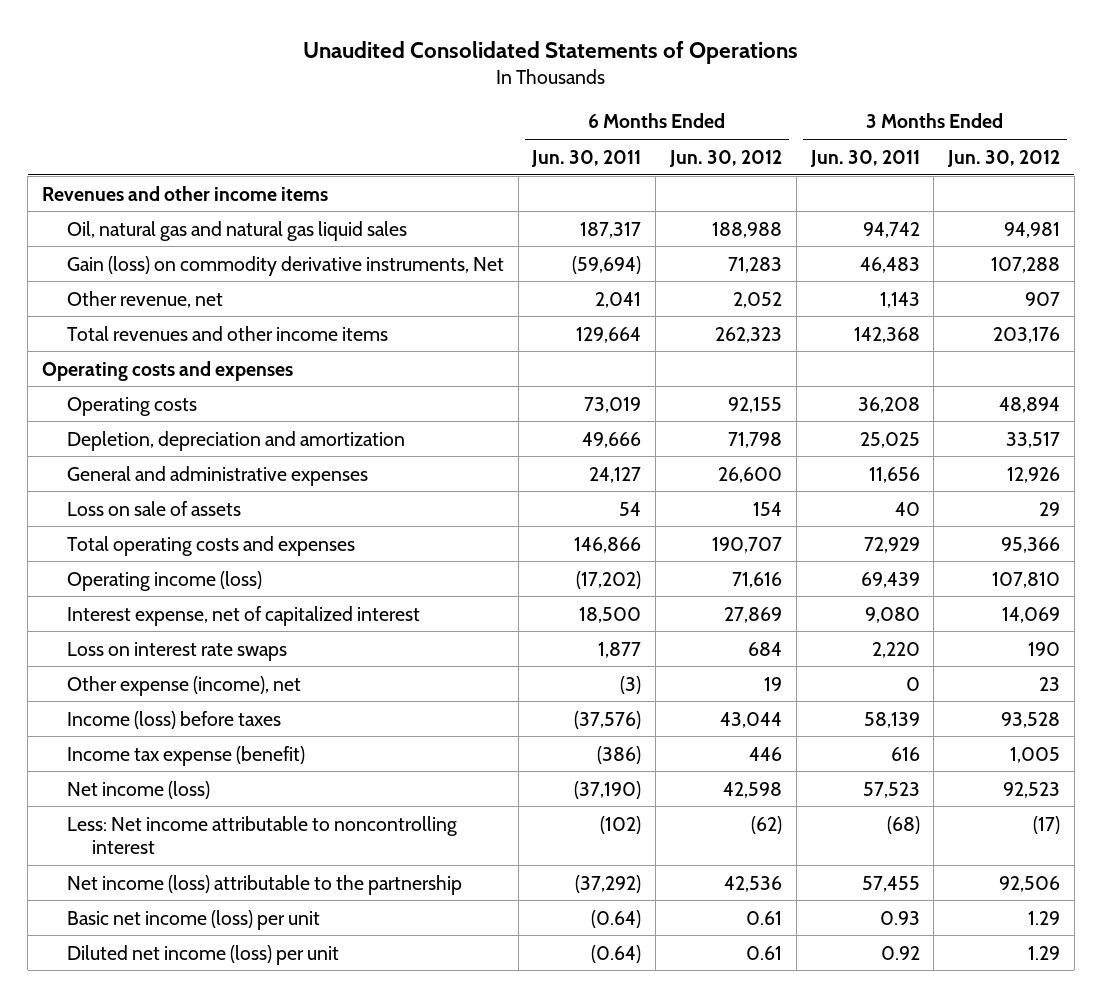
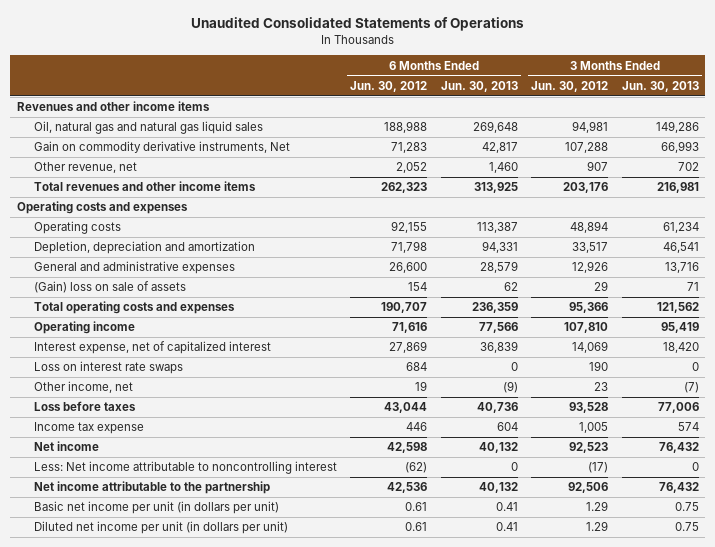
- | 6 Months Ended Jun. 30, 2011 | 6 Months Ended Jun. 30, 2012 | 3 Months Ended Jun. 30, 2011 | 3 Months Ended Jun. 30, 2012
+ | 6 Months Ended Jun. 30, 2012 | 6 Months Ended Jun. 30, 2013 | 3 Months Ended Jun. 30, 2012 | 3 Months Ended Jun. 30, 2013
- Gain (loss) on commodity derivative instruments, Net | (59,694) | 71,283 | 46,483 | 107,288
+ Gain on commodity derivative instruments, Net | 71,283 | 42,817 | 107,288 | 66,993
- Loss on sale of assets | 54 | 154 | 40 | 29
+ (Gain) loss on sale of assets | 154 | 62 | 29 | 71
- Operating income (loss) | (17,202) | 71,616 | 69,439 | 107,810
+ Operating income | 71,616 | 77,566 | 107,810 | 95,419
- Other expense (income), net | (3) | 19 | 0 | 23
- Income (loss) before taxes | (37,576) | 43,044 | 58,139 | 93,528
- Income tax expense (benefit) | (386) | 446 | 616 | 1,005
- Net income (loss) | (37,190) | 42,598 | 57,523 | 92,523
+ Other income, net | 19 | (9) | 23 | (7)
+ Loss before taxes | 43,044 | 40,736 | 93,528 | 77,006
+ Income tax expense | 446 | 604 | 1,005 | 574
+ Net income | 42,598 | 40,132 | 92,523 | 76,432
- Net income (loss) attributable to the partnership | (37,292) | 42,536 | 57,455 | 92,506
- Basic net income (loss) per unit | (0.64) | 0.61 | 0.93 | 1.29
- Diluted net income (loss) per unit | (0.64) | 0.61 | 0.92 | 1.29
+ Net income attributable to the partnership | 42,536 | 40,132 | 92,506 | 76,432
+ Basic net income per unit (in dollars per unit) | 0.61 | 0.41 | 1.29 | 0.75
+ Diluted net income per unit (in dollars per unit) | 0.61 | 0.41 | 1.29 | 0.75

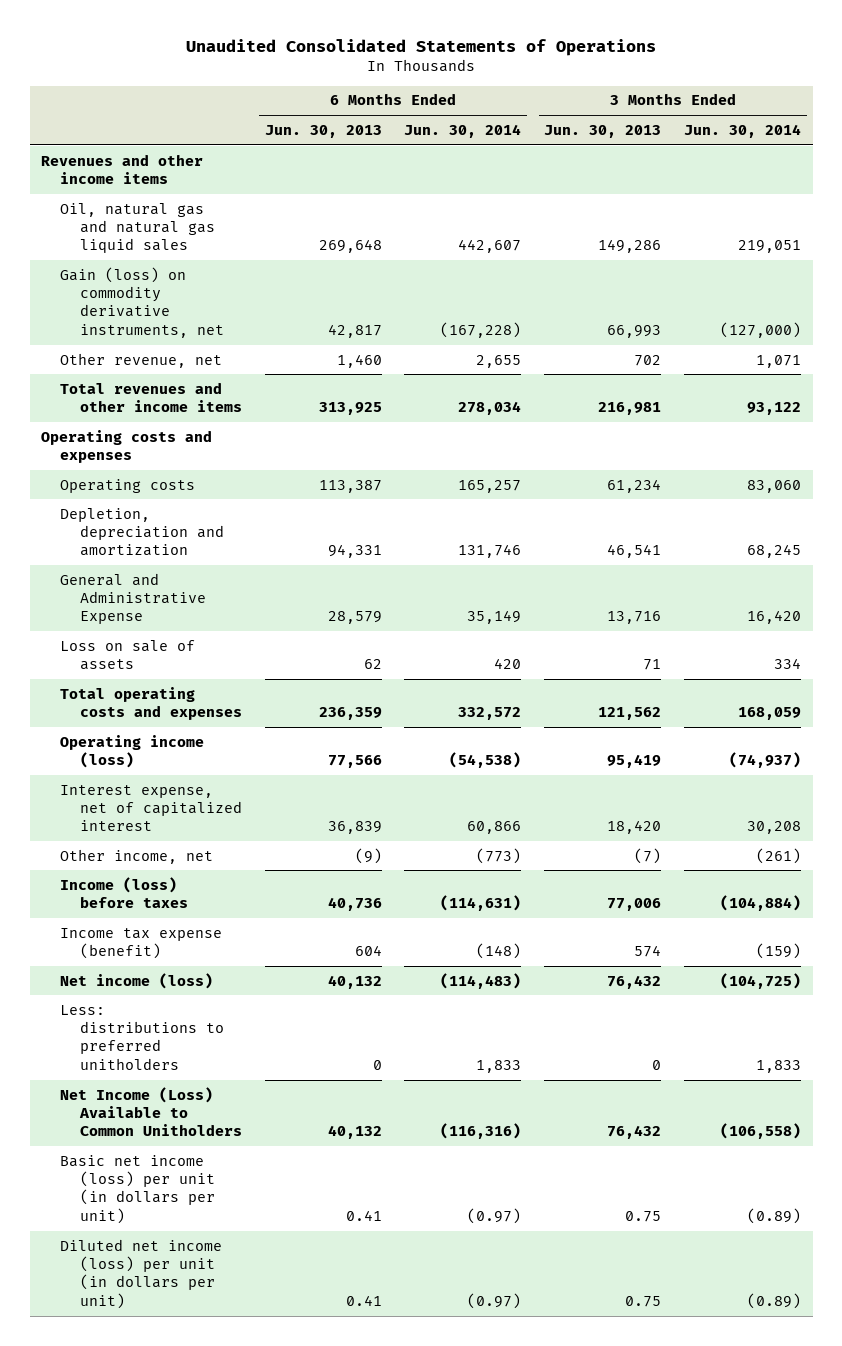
- | 6 Months Ended Jun. 30, 2012 | 6 Months Ended Jun. 30, 2013 | 3 Months Ended Jun. 30, 2012 | 3 Months Ended Jun. 30, 2013
+ | 6 Months Ended Jun. 30, 2013 | 6 Months Ended Jun. 30, 2014 | 3 Months Ended Jun. 30, 2013 | 3 Months Ended Jun. 30, 2014
- Gain on commodity derivative instruments, Net | 71,283 | 42,817 | 107,288 | 66,993
+ Gain (loss) on commodity derivative instruments, net | 42,817 | (167,228) | 66,993 | (127,000)
- General and administrative expenses | 26,600 | 28,579 | 12,926 | 13,716
- (Gain) loss on sale of assets | 154 | 62 | 29 | 71
+ General and Administrative Expense | 28,579 | 35,149 | 13,716 | 16,420
+ Loss on sale of assets | 62 | 420 | 71 | 334
- Operating income | 71,616 | 77,566 | 107,810 | 95,419
+ Operating income (loss) | 77,566 | (54,538) | 95,419 | (74,937)
- Loss on interest rate swaps | 684 | 0 | 190 | 0
- Loss before taxes | 43,044 | 40,736 | 93,528 | 77,006
- Income tax expense | 446 | 604 | 1,005 | 574
- Net income | 42,598 | 40,132 | 92,523 | 76,432
- Less: Net income attributable to noncontrolling interest | (62) | 0 | (17) | 0
- Net income attributable to the partnership | 42,536 | 40,132 | 92,506 | 76,432
- Basic net income per unit (in dollars per unit) | 0.61 | 0.41 | 1.29 | 0.75
- Diluted net income per unit (in dollars per unit) | 0.61 | 0.41 | 1.29 | 0.75
+ Income (loss) before taxes | 40,736 | (114,631) | 77,006 | (104,884)
+ Income tax expense (benefit) | 604 | (148) | 574 | (159)
+ Net income (loss) | 40,132 | (114,483) | 76,432 | (104,725)
+ Less: distributions to preferred unitholders | 0 | 1,833 | 0 | 1,833
+ Net Income (Loss) Available to Common Unitholders | 40,132 | (116,316) | 76,432 | (106,558)
+ Basic net income (loss) per unit (in dollars per unit) | 0.41 | (0.97) | 0.75 | (0.89)
+ Diluted net income (loss) per unit (in dollars per unit) | 0.41 | (0.97) | 0.75 | (0.89)

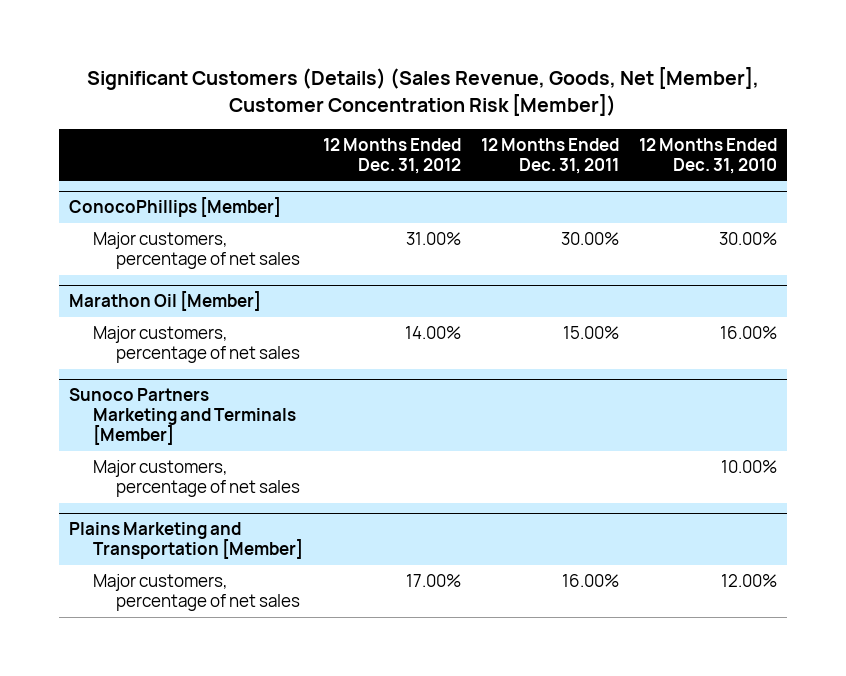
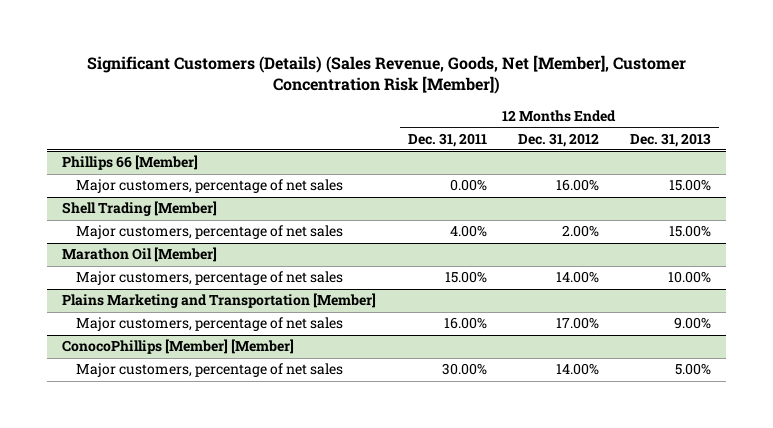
- | 12 Months Ended Dec. 31, 2012 | 12 Months Ended Dec. 31, 2011 | 12 Months Ended Dec. 31, 2010
+ | 12 Months Ended Dec. 31, 2011 | 12 Months Ended Dec. 31, 2012 | 12 Months Ended Dec. 31, 2013
- ConocoPhillips [Member]
- Major customers, percentage of net sales | 31.00% | 30.00% | 30.00%
+ Phillips 66 [Member]
+ Major customers, percentage of net sales | 0.00% | 16.00% | 15.00%
+ Shell Trading [Member]
+ Major customers, percentage of net sales | 4.00% | 2.00% | 15.00%
- Sunoco Partners Marketing and Terminals [Member]
- Major customers, percentage of net sales | | | 10.00%
+ ConocoPhillips [Member] [Member]
+ Major customers, percentage of net sales | 30.00% | 14.00% | 5.00%

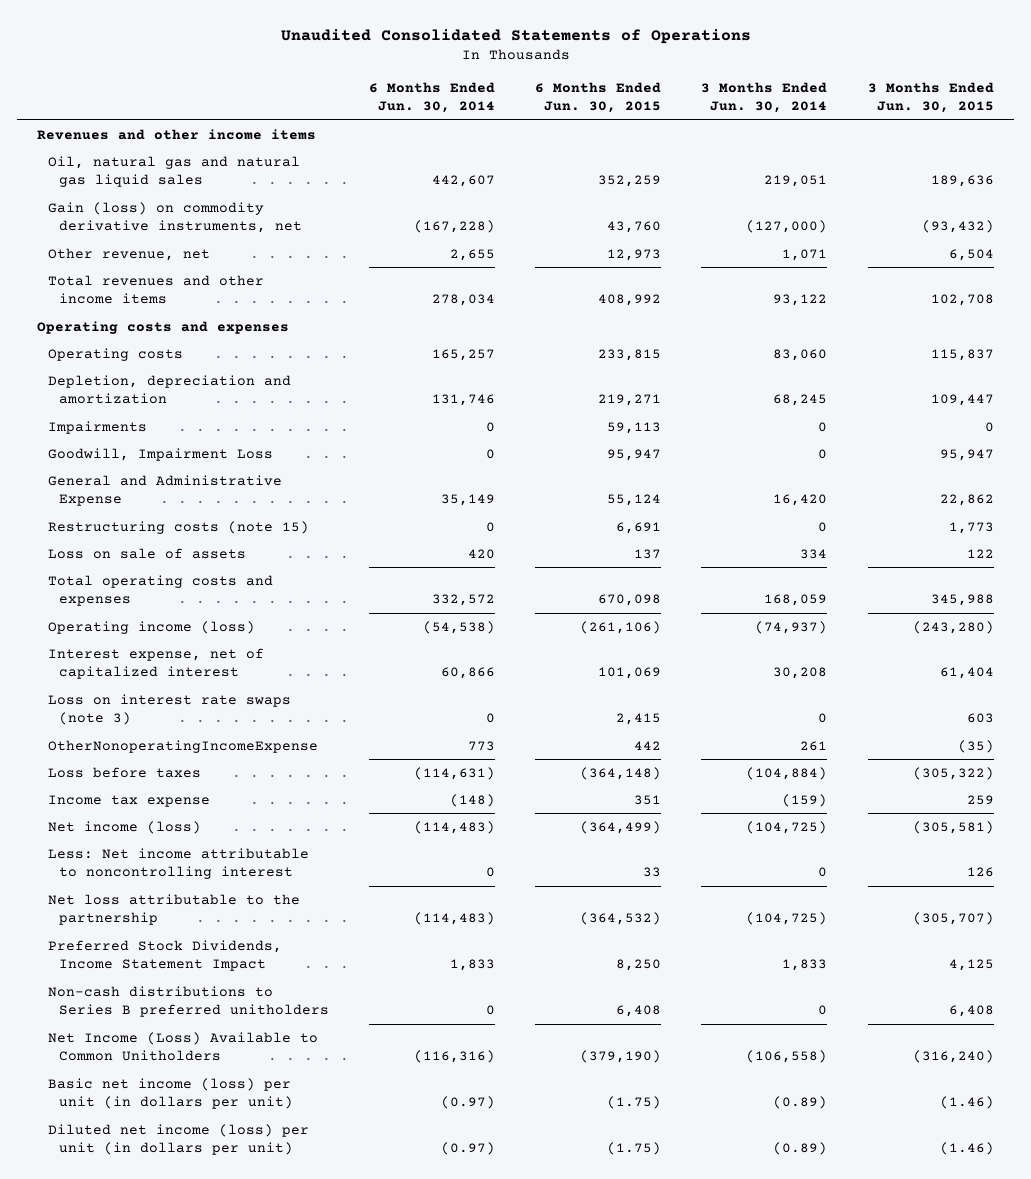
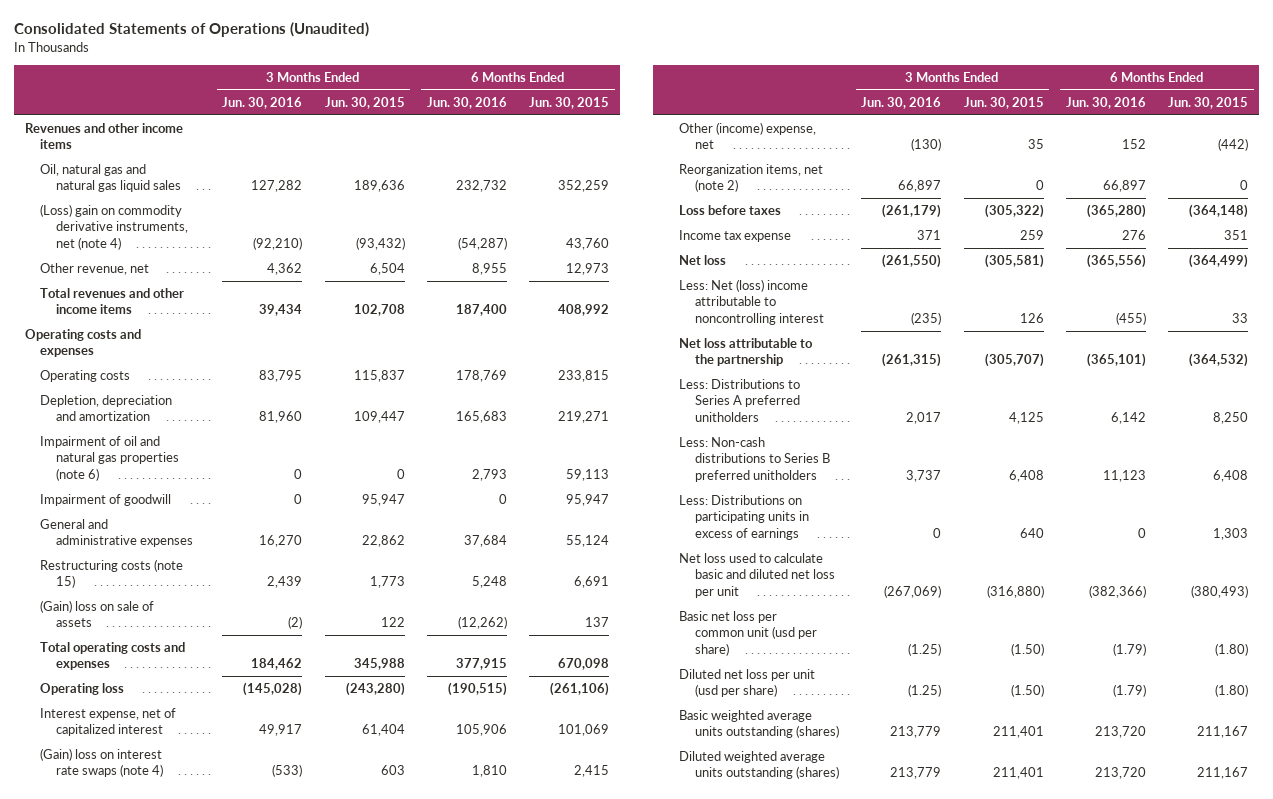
- Unaudited Consolidated Statements of Operations
+ Consolidated Statements of Operations (Unaudited)
- | 6 Months Ended Jun. 30, 2014 | 6 Months Ended Jun. 30, 2015 | 3 Months Ended Jun. 30, 2014 | 3 Months Ended Jun. 30, 2015
+ | 3 Months Ended Jun. 30, 2016 | 3 Months Ended Jun. 30, 2015 | 6 Months Ended Jun. 30, 2016 | 6 Months Ended Jun. 30, 2015
- Gain (loss) on commodity derivative instruments, net | (167,228) | 43,760 | (127,000) | (93,432)
+ (Loss) gain on commodity derivative instruments, net (note 4) | (92,210) | (93,432) | (54,287) | 43,760
- Impairments | 0 | 59,113 | 0 | 0
- Goodwill, Impairment Loss | 0 | 95,947 | 0 | 95,947
- General and Administrative Expense | 35,149 | 55,124 | 16,420 | 22,862
+ Impairment of oil and natural gas properties (note 6) | 0 | 0 | 2,793 | 59,113
+ Impairment of goodwill | 0 | 95,947 | 0 | 95,947
+ General and administrative expenses | 16,270 | 22,862 | 37,684 | 55,124
- Loss on sale of assets | 420 | 137 | 334 | 122
+ (Gain) loss on sale of assets | (2) | 122 | (12,262) | 137
- Operating income (loss) | (54,538) | (261,106) | (74,937) | (243,280)
+ Operating loss | (145,028) | (243,280) | (190,515) | (261,106)
- Loss on interest rate swaps (note 3) | 0 | 2,415 | 0 | 603
- OtherNonoperatingIncomeExpense | 773 | 442 | 261 | (35)
+ (Gain) loss on interest rate swaps (note 4) | (533) | 603 | 1,810 | 2,415
+ Other (income) expense, net | (130) | 35 | 152 | (442)
+ Reorganization items, net (note 2) | 66,897 | 0 | 66,897 | 0
- Net income (loss) | (114,483) | (364,499) | (104,725) | (305,581)
- Less: Net income attributable to noncontrolling interest | 0 | 33 | 0 | 126
+ Net loss | (261,550) | (305,581) | (365,556) | (364,499)
+ Less: Net (loss) income attributable to noncontrolling interest | (235) | 126 | (455) | 33
- Preferred Stock Dividends, Income Statement Impact | 1,833 | 8,250 | 1,833 | 4,125
- Non-cash distributions to Series B preferred unitholders | 0 | 6,408 | 0 | 6,408
- Net Income (Loss) Available to Common Unitholders | (116,316) | (379,190) | (106,558) | (316,240)
- Basic net income (loss) per unit (in dollars per unit) | (0.97) | (1.75) | (0.89) | (1.46)
- Diluted net income (loss) per unit (in dollars per unit) | (0.97) | (1.75) | (0.89) | (1.46)
+ Less: Distributions to Series A preferred unitholders | 2,017 | 4,125 | 6,142 | 8,250
+ Less: Non-cash distributions to Series B preferred unitholders | 3,737 | 6,408 | 11,123 | 6,408
+ Less: Distributions on participating units in excess of earnings | 0 | 640 | 0 | 1,303
+ Net loss used to calculate basic and diluted net loss per unit | (267,069) | (316,880) | (382,366) | (380,493)
+ Basic net loss per common unit (usd per share) | (1.25) | (1.50) | (1.79) | (1.80)
+ Diluted net loss per unit (usd per share) | (1.25) | (1.50) | (1.79) | (1.80)
+ Basic weighted average units outstanding (shares) | 213,779 | 211,401 | 213,720 | 211,167
+ Diluted weighted average units outstanding (shares) | 213,779 | 211,401 | 213,720 | 211,167

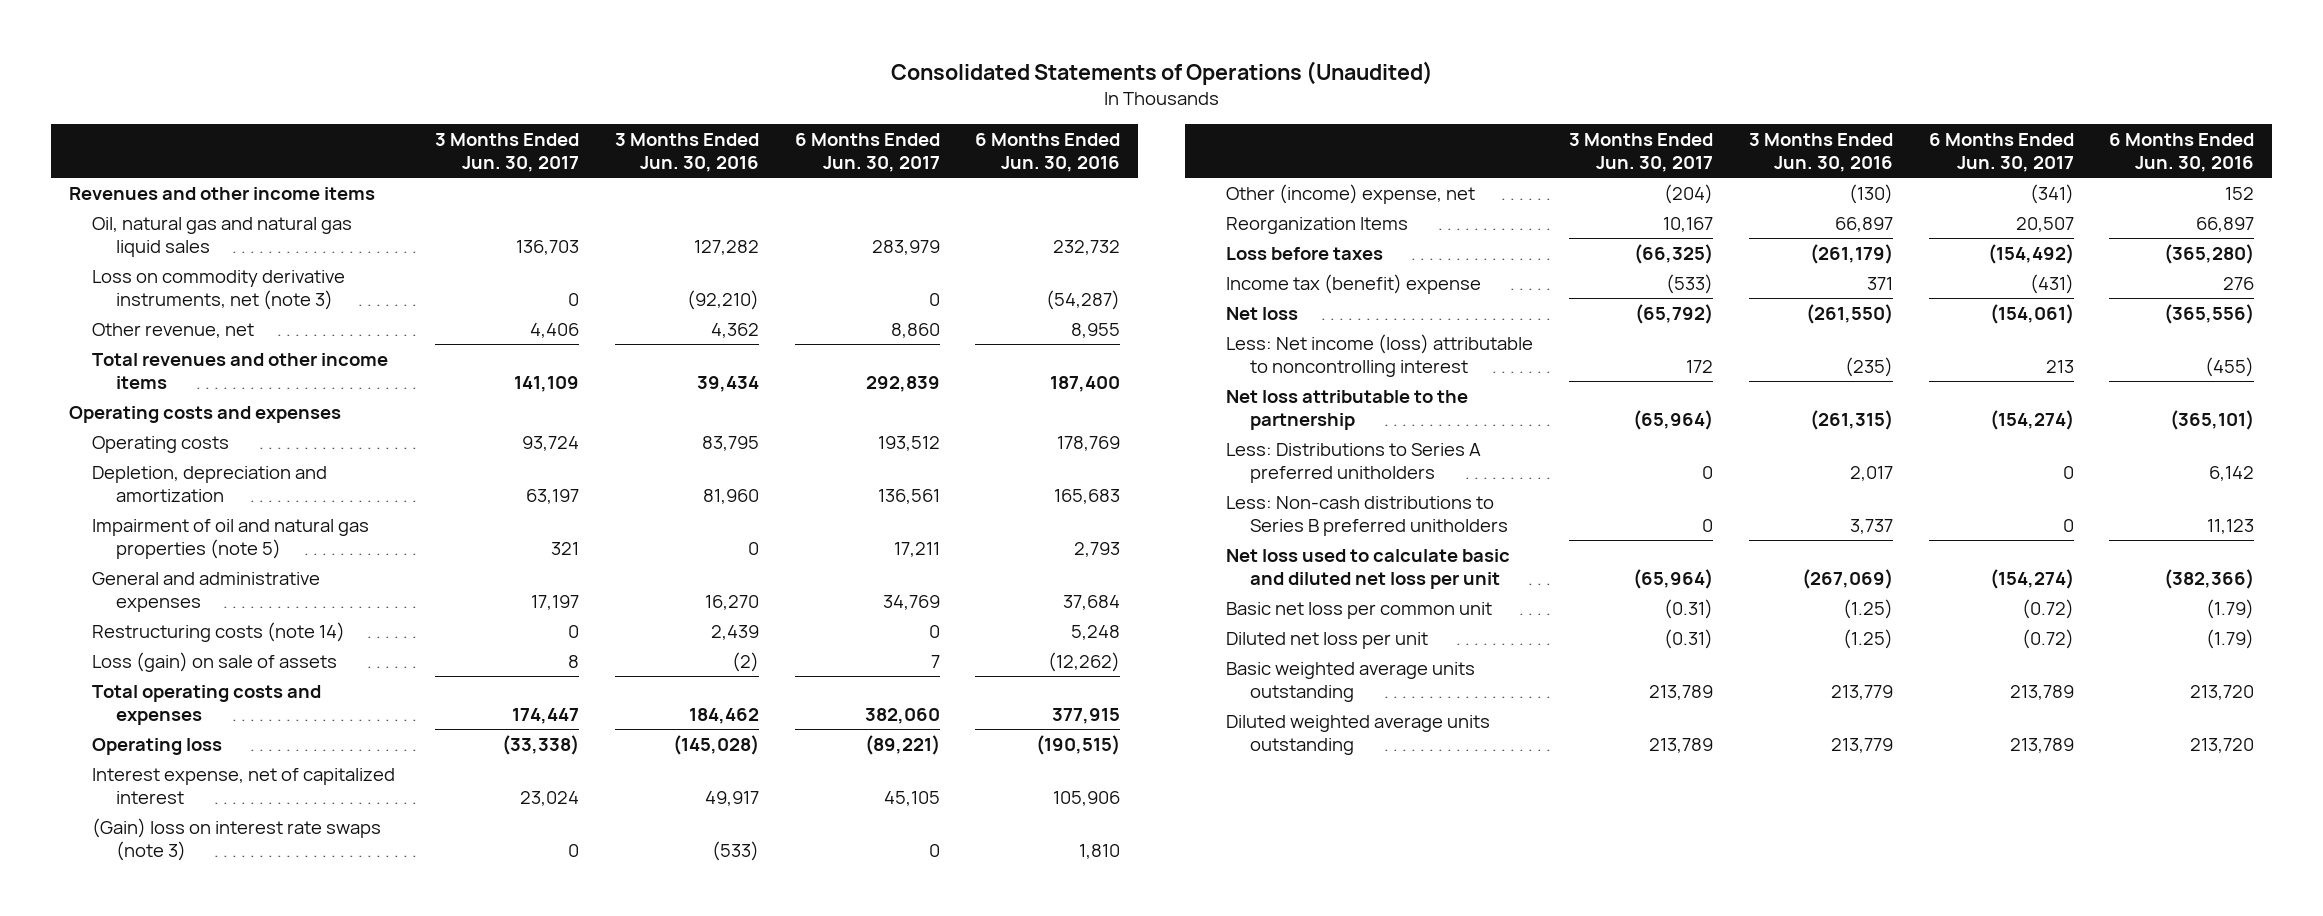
- | 3 Months Ended Jun. 30, 2016 | 3 Months Ended Jun. 30, 2015 | 6 Months Ended Jun. 30, 2016 | 6 Months Ended Jun. 30, 2015
+ | 3 Months Ended Jun. 30, 2017 | 3 Months Ended Jun. 30, 2016 | 6 Months Ended Jun. 30, 2017 | 6 Months Ended Jun. 30, 2016
- (Loss) gain on commodity derivative instruments, net (note 4) | (92,210) | (93,432) | (54,287) | 43,760
+ Loss on commodity derivative instruments, net (note 3) | 0 | (92,210) | 0 | (54,287)
- Impairment of oil and natural gas properties (note 6) | 0 | 0 | 2,793 | 59,113
- Impairment of goodwill | 0 | 95,947 | 0 | 95,947
+ Impairment of oil and natural gas properties (note 5) | 321 | 0 | 17,211 | 2,793
- Restructuring costs (note 15) | 2,439 | 1,773 | 5,248 | 6,691
- (Gain) loss on sale of assets | (2) | 122 | (12,262) | 137
+ Restructuring costs (note 14) | 0 | 2,439 | 0 | 5,248
+ Loss (gain) on sale of assets | 8 | (2) | 7 | (12,262)
- (Gain) loss on interest rate swaps (note 4) | (533) | 603 | 1,810 | 2,415
+ (Gain) loss on interest rate swaps (note 3) | 0 | (533) | 0 | 1,810
- Reorganization items, net (note 2) | 66,897 | 0 | 66,897 | 0
+ Reorganization Items | 10,167 | 66,897 | 20,507 | 66,897
- Income tax expense | 371 | 259 | 276 | 351
+ Income tax (benefit) expense | (533) | 371 | (431) | 276
- Less: Net (loss) income attributable to noncontrolling interest | (235) | 126 | (455) | 33
+ Less: Net income (loss) attributable to noncontrolling interest | 172 | (235) | 213 | (455)
- Less: Distributions on participating units in excess of earnings | 0 | 640 | 0 | 1,303
- Basic net loss per common unit (usd per share) | (1.25) | (1.50) | (1.79) | (1.80)
- Diluted net loss per unit (usd per share) | (1.25) | (1.50) | (1.79) | (1.80)
- Basic weighted average units outstanding (shares) | 213,779 | 211,401 | 213,720 | 211,167
- Diluted weighted average units outstanding (shares) | 213,779 | 211,401 | 213,720 | 211,167
+ Basic net loss per common unit | (0.31) | (1.25) | (0.72) | (1.79)
+ Diluted net loss per unit | (0.31) | (1.25) | (0.72) | (1.79)
+ Basic weighted average units outstanding | 213,789 | 213,779 | 213,789 | 213,720
+ Diluted weighted average units outstanding | 213,789 | 213,779 | 213,789 | 213,720

